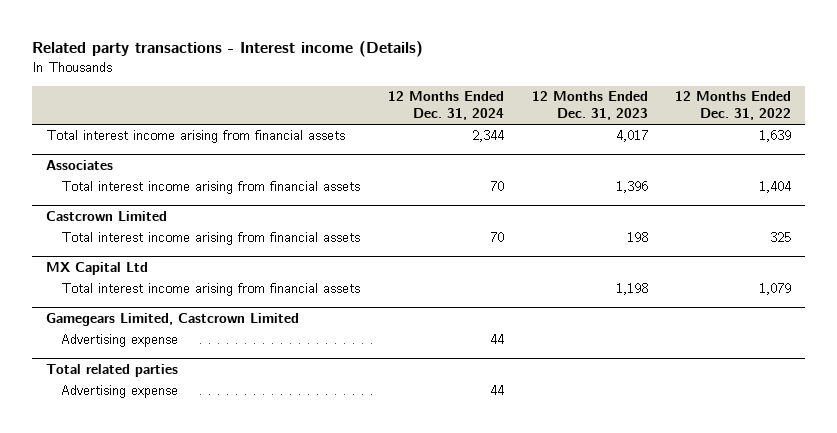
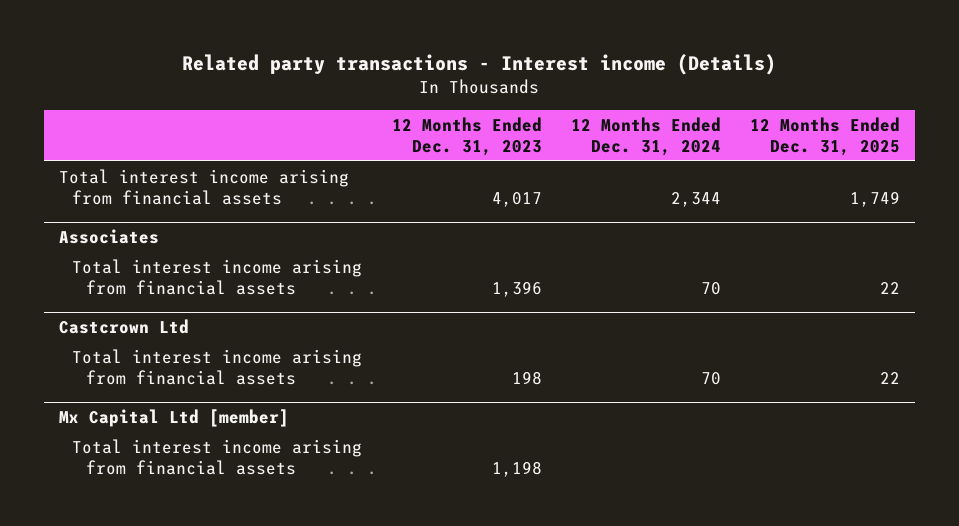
- | 12 Months Ended Dec. 31, 2024 | 12 Months Ended Dec. 31, 2023 | 12 Months Ended Dec. 31, 2022
+ | 12 Months Ended Dec. 31, 2023 | 12 Months Ended Dec. 31, 2024 | 12 Months Ended Dec. 31, 2025
- Castcrown Limited
+ Castcrown Ltd
- MX Capital Ltd
+ Mx Capital Ltd [member]
- Gamegears Limited, Castcrown Limited
- Advertising expense | 44 | |
- Total related parties
- Advertising expense | 44 | |

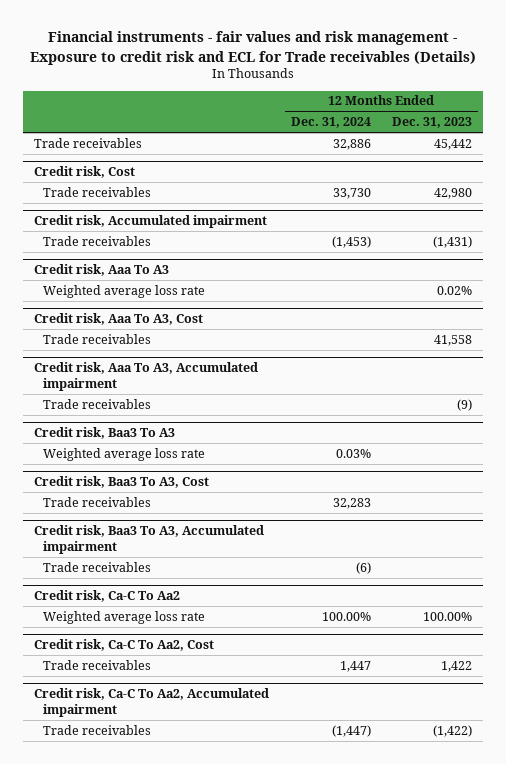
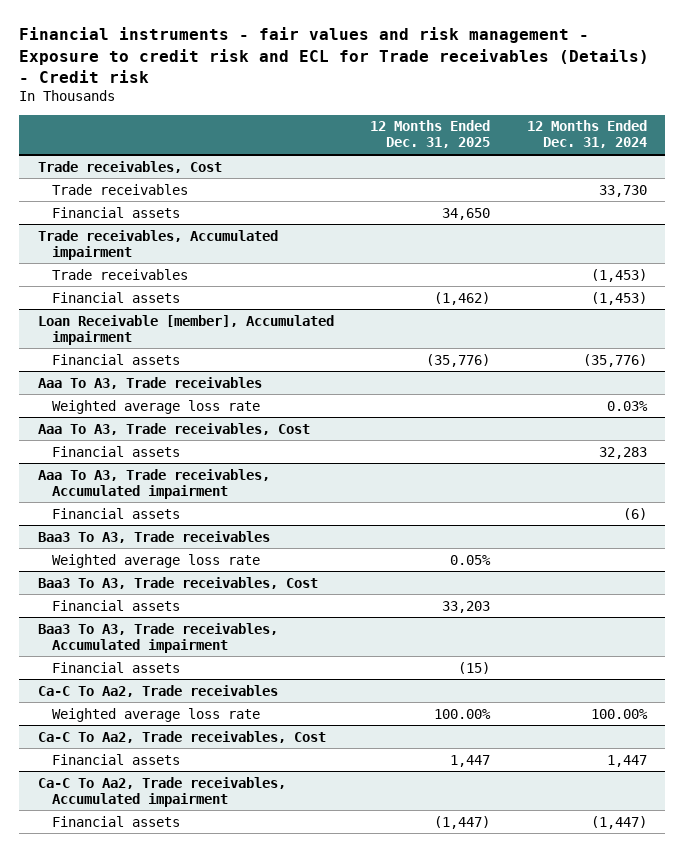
- Financial instruments - fair values and risk management - Exposure to credit risk and ECL for Trade receivables (Details)
+ Financial instruments - fair values and risk management - Exposure to credit risk and ECL for Trade receivables (Details) - Credit risk
- | 12 Months Ended Dec. 31, 2024 | 12 Months Ended Dec. 31, 2023
+ | 12 Months Ended Dec. 31, 2025 | 12 Months Ended Dec. 31, 2024
- Trade receivables | 32,886 | 45,442
- Credit risk, Cost
+ Trade receivables, Cost
- Credit risk, Accumulated impairment
+ Financial assets | 34,650 |
+ Trade receivables, Accumulated impairment
- Credit risk, Aaa To A3
- Weighted average loss rate | | 0.02%
- Credit risk, Aaa To A3, Cost
- Trade receivables | | 41,558
- Credit risk, Aaa To A3, Accumulated impairment
- Trade receivables | | (9)
- Credit risk, Baa3 To A3
+ Financial assets | (1,462) | (1,453)
+ Loan Receivable [member], Accumulated impairment
+ Financial assets | (35,776) | (35,776)
+ Aaa To A3, Trade receivables
- Credit risk, Baa3 To A3, Cost
- Trade receivables | 32,283 |
- Credit risk, Baa3 To A3, Accumulated impairment
- Trade receivables | (6) |
- Credit risk, Ca-C To Aa2
+ Aaa To A3, Trade receivables, Cost
+ Financial assets | | 32,283
+ Aaa To A3, Trade receivables, Accumulated impairment
+ Financial assets | | (6)
+ Baa3 To A3, Trade receivables
+ Weighted average loss rate | 0.05% |
+ Baa3 To A3, Trade receivables, Cost
+ Financial assets | 33,203 |
+ Baa3 To A3, Trade receivables, Accumulated impairment
+ Financial assets | (15) |
+ Ca-C To Aa2, Trade receivables
- Credit risk, Ca-C To Aa2, Cost
- Trade receivables | 1,447 | 1,422
- Credit risk, Ca-C To Aa2, Accumulated impairment
- Trade receivables | (1,447) | (1,422)
+ Ca-C To Aa2, Trade receivables, Cost
+ Financial assets | 1,447 | 1,447
+ Ca-C To Aa2, Trade receivables, Accumulated impairment
+ Financial assets | (1,447) | (1,447)

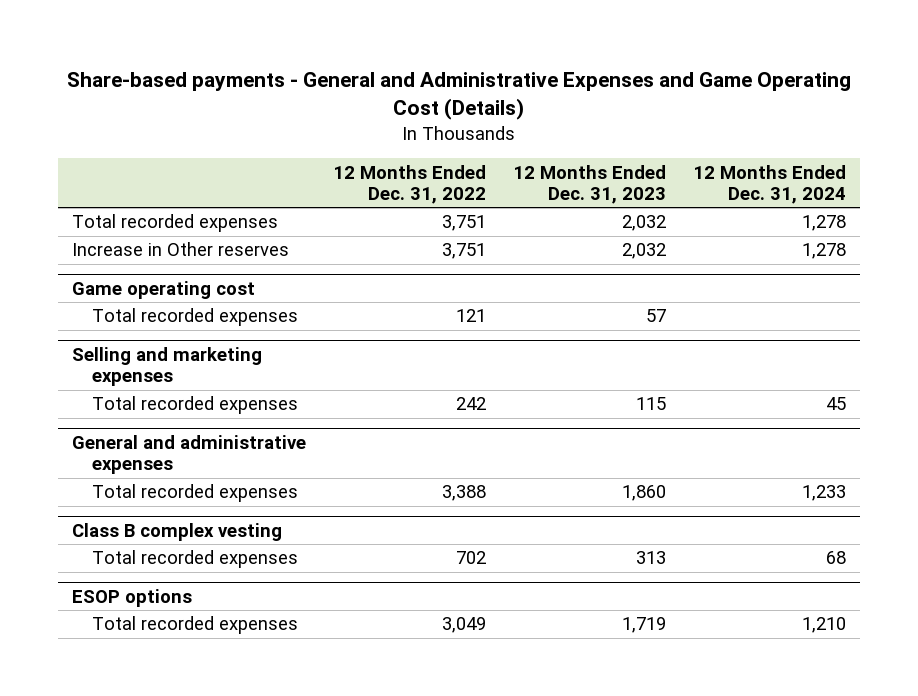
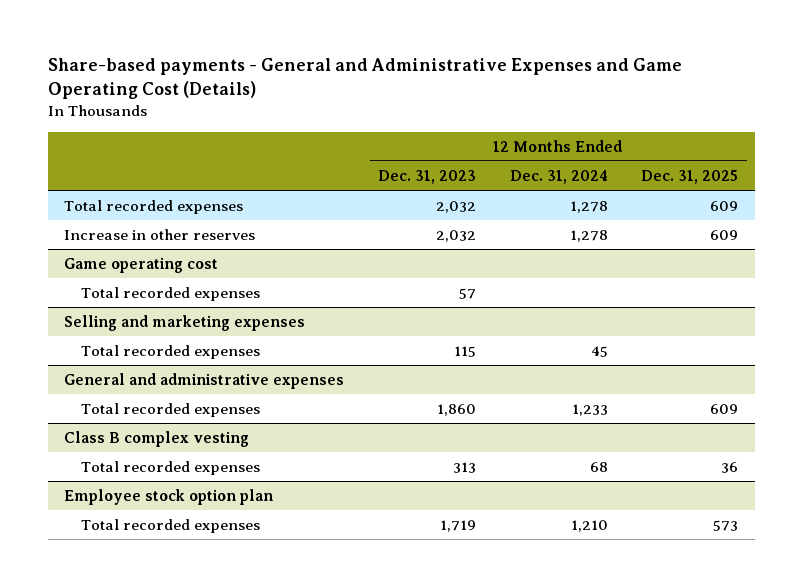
- | 12 Months Ended Dec. 31, 2022 | 12 Months Ended Dec. 31, 2023 | 12 Months Ended Dec. 31, 2024
+ | 12 Months Ended Dec. 31, 2023 | 12 Months Ended Dec. 31, 2024 | 12 Months Ended Dec. 31, 2025
- Increase in Other reserves | 3,751 | 2,032 | 1,278
+ Increase in other reserves | 2,032 | 1,278 | 609
- ESOP options
+ Employee stock option plan

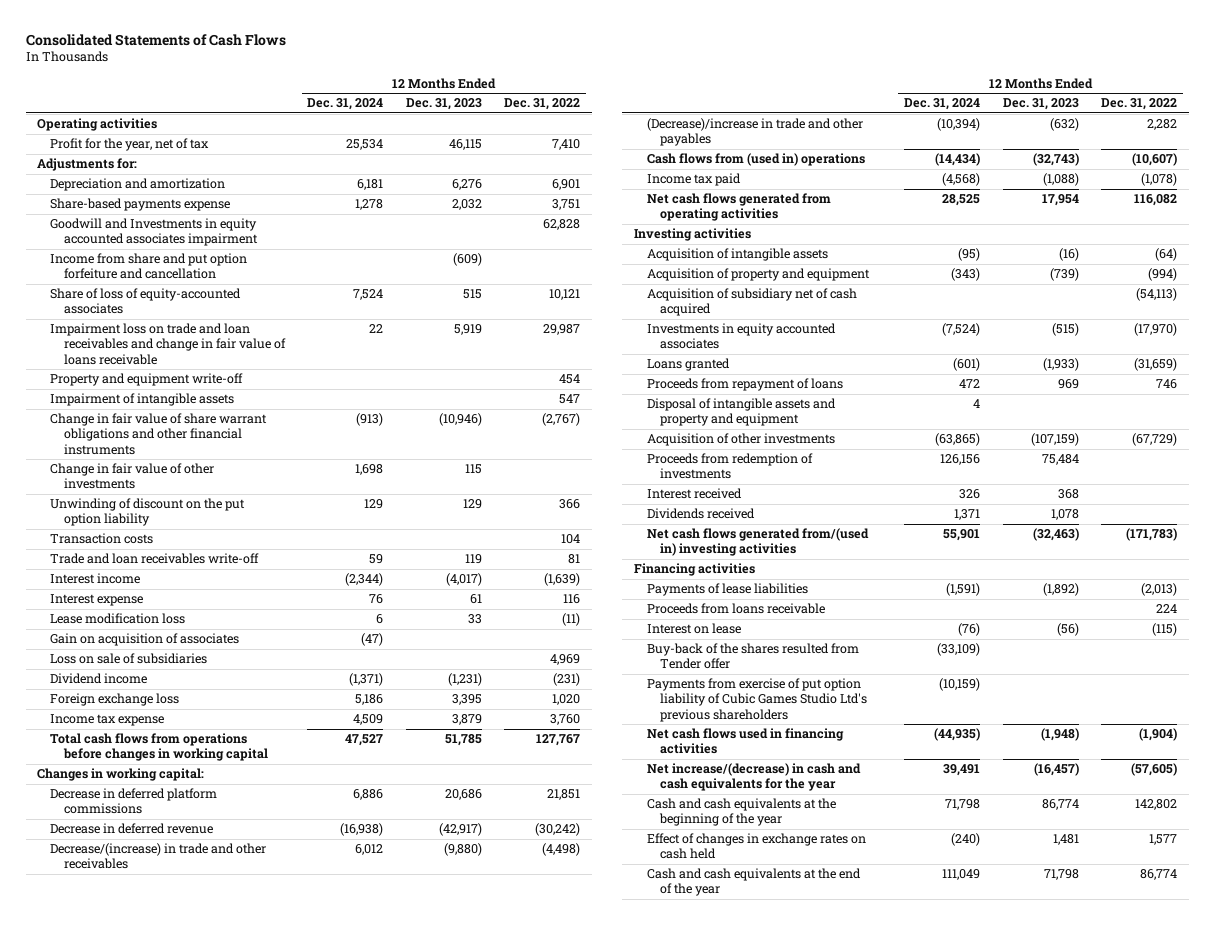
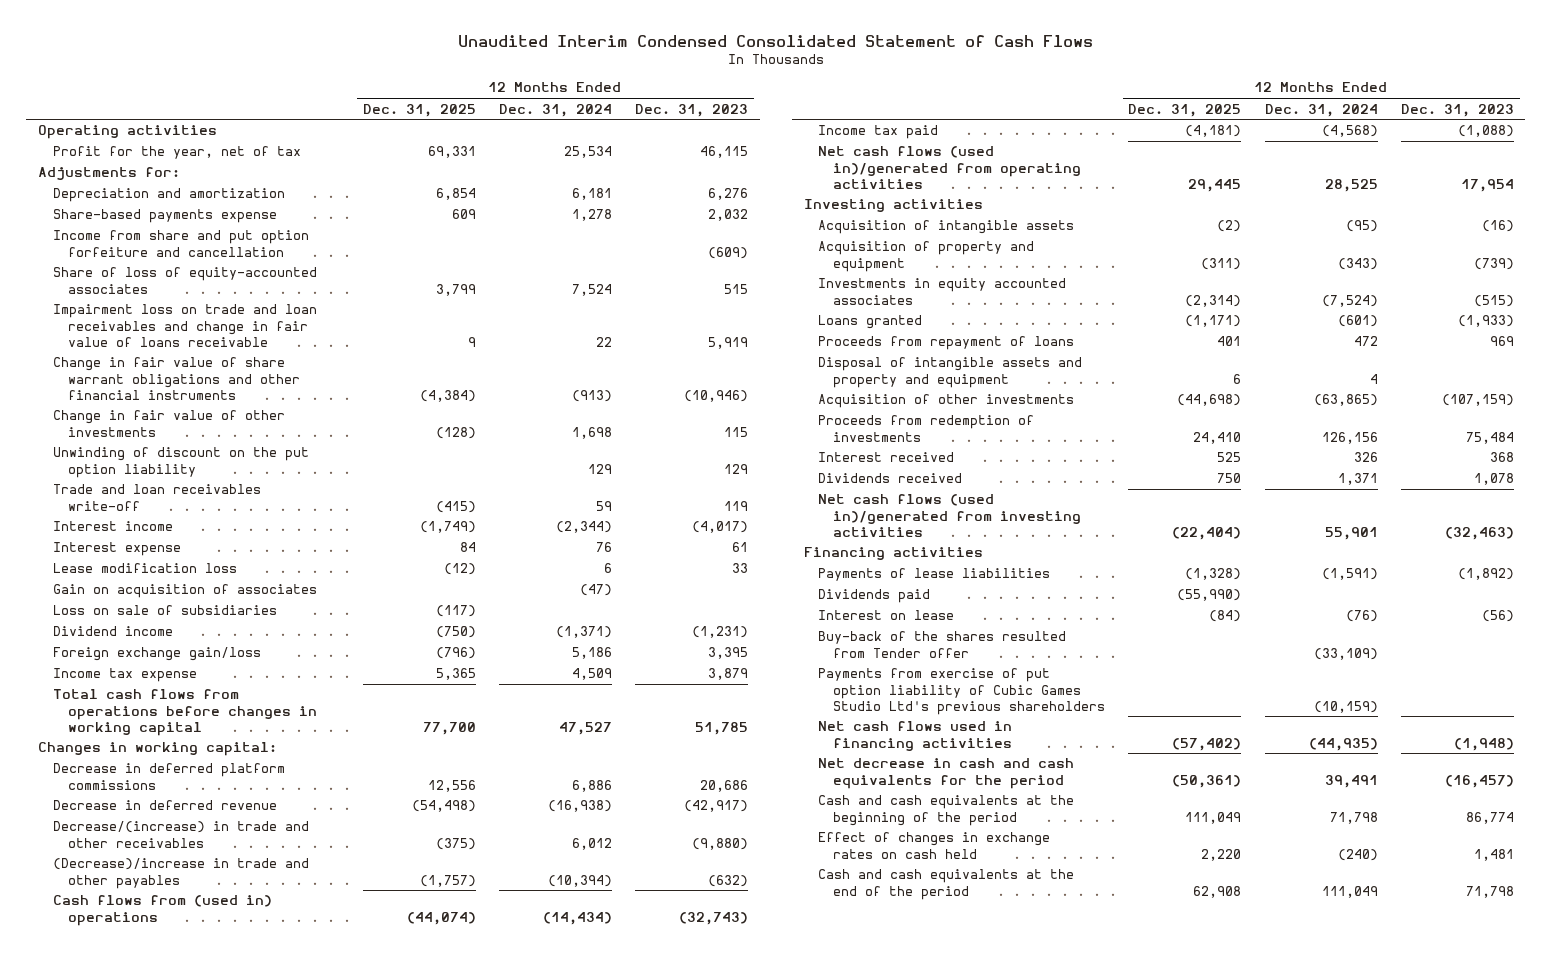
- Consolidated Statements of Cash Flows
+ Unaudited Interim Condensed Consolidated Statement of Cash Flows
- | 12 Months Ended Dec. 31, 2024 | 12 Months Ended Dec. 31, 2023 | 12 Months Ended Dec. 31, 2022
+ | 12 Months Ended Dec. 31, 2025 | 12 Months Ended Dec. 31, 2024 | 12 Months Ended Dec. 31, 2023
- Goodwill and Investments in equity accounted associates impairment | | | 62,828
- Property and equipment write-off | | | 454
- Impairment of intangible assets | | | 547
- Transaction costs | | | 104
- Foreign exchange loss | 5,186 | 3,395 | 1,020
+ Foreign exchange gain/loss | (796) | 5,186 | 3,395
- Net cash flows generated from operating activities | 28,525 | 17,954 | 116,082
+ Net cash flows (used in)/generated from operating activities | 29,445 | 28,525 | 17,954
- Acquisition of subsidiary net of cash acquired | | | (54,113)
- Net cash flows generated from/(used in) investing activities | 55,901 | (32,463) | (171,783)
+ Net cash flows (used in)/generated from investing activities | (22,404) | 55,901 | (32,463)
- Proceeds from loans receivable | | | 224
+ Dividends paid | (55,990) | |
- Net increase/(decrease) in cash and cash equivalents for the year | 39,491 | (16,457) | (57,605)
- Cash and cash equivalents at the beginning of the year | 71,798 | 86,774 | 142,802
+ Net decrease in cash and cash equivalents for the period | (50,361) | 39,491 | (16,457)
+ Cash and cash equivalents at the beginning of the period | 111,049 | 71,798 | 86,774
- Cash and cash equivalents at the end of the year | 111,049 | 71,798 | 86,774
+ Cash and cash equivalents at the end of the period | 62,908 | 111,049 | 71,798

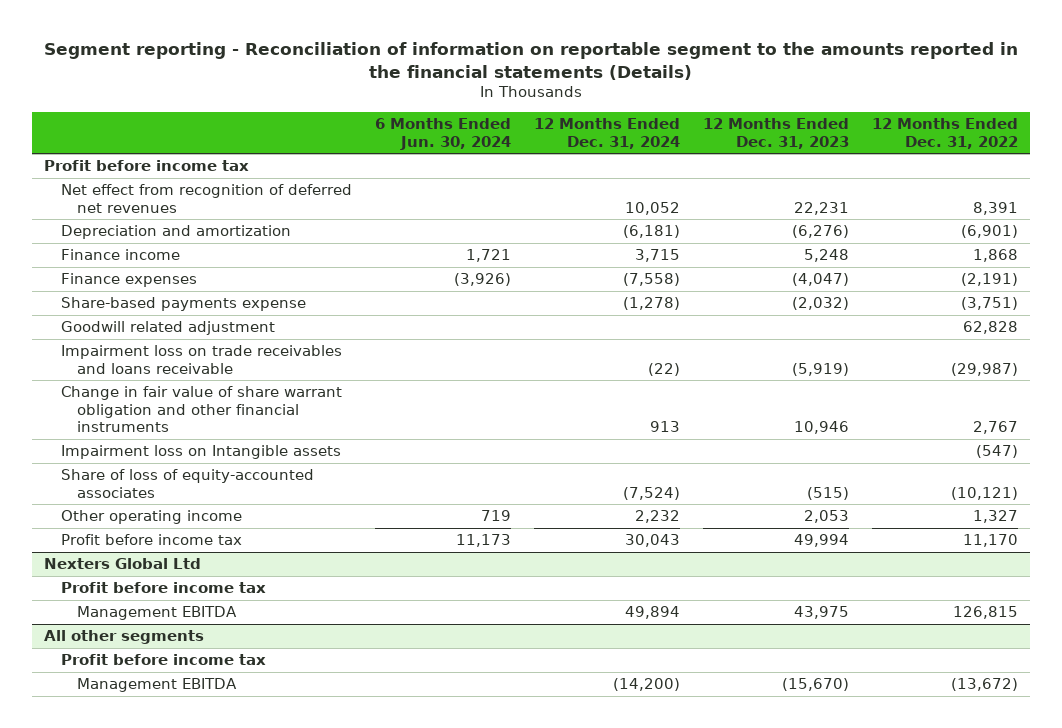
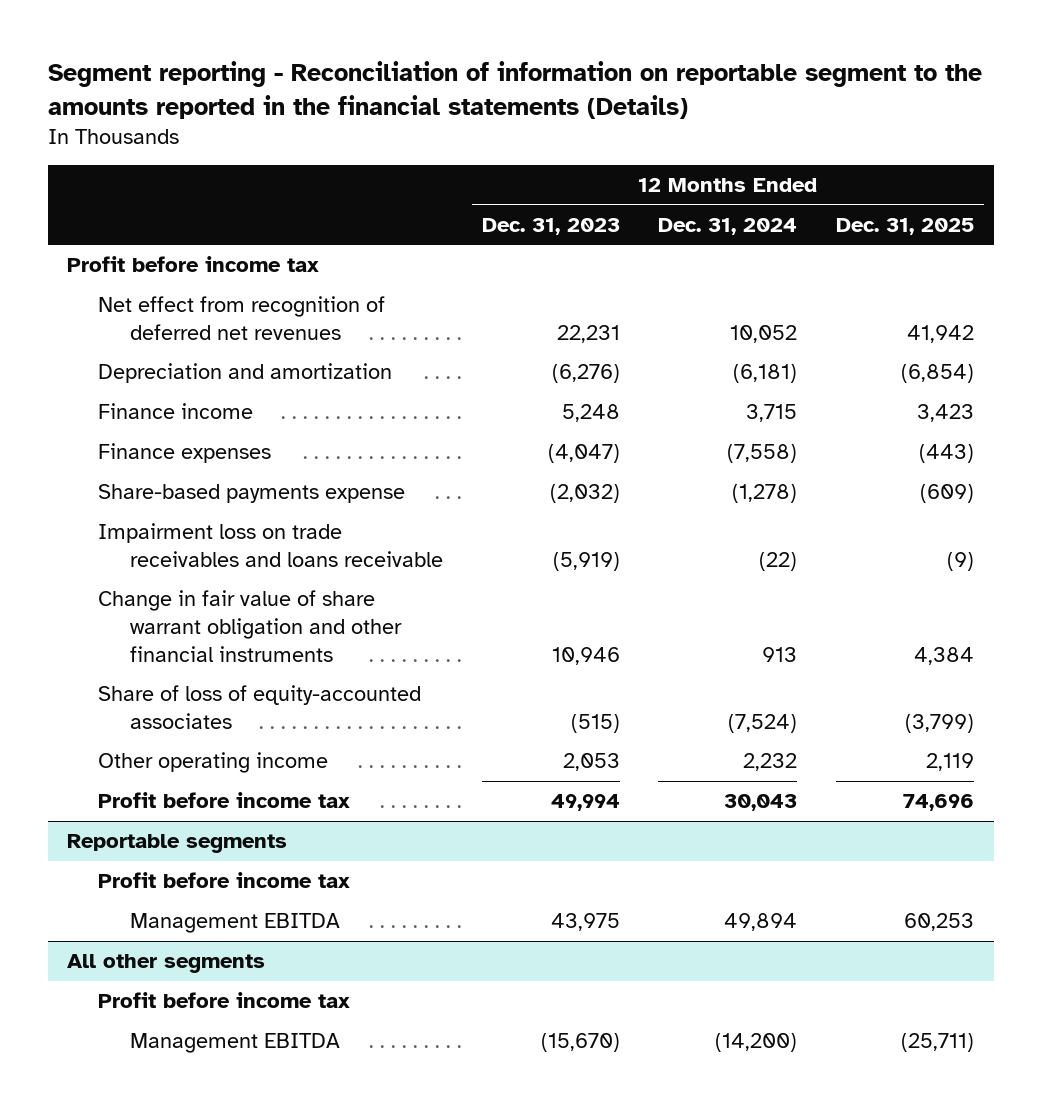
- | 6 Months Ended Jun. 30, 2024 | 12 Months Ended Dec. 31, 2024 | 12 Months Ended Dec. 31, 2023 | 12 Months Ended Dec. 31, 2022
+ | 12 Months Ended Dec. 31, 2023 | 12 Months Ended Dec. 31, 2024 | 12 Months Ended Dec. 31, 2025
- Goodwill related adjustment | | | | 62,828
- Impairment loss on Intangible assets | | | | (547)
- Nexters Global Ltd
+ Reportable segments

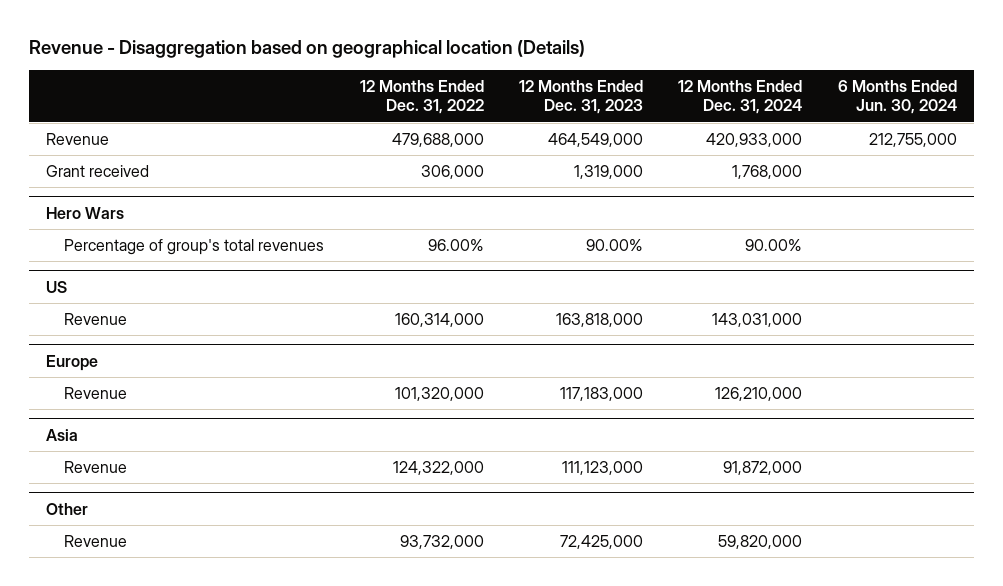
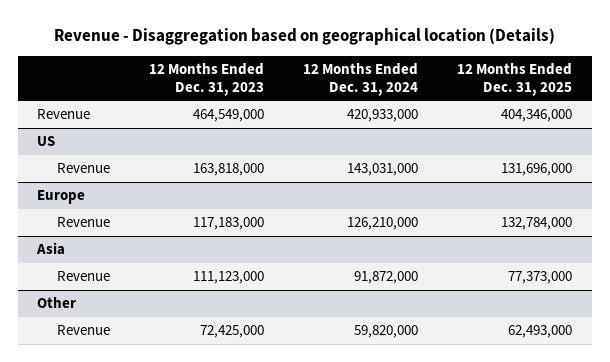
- | 12 Months Ended Dec. 31, 2022 | 12 Months Ended Dec. 31, 2023 | 12 Months Ended Dec. 31, 2024 | 6 Months Ended Jun. 30, 2024
+ | 12 Months Ended Dec. 31, 2023 | 12 Months Ended Dec. 31, 2024 | 12 Months Ended Dec. 31, 2025
- Grant received | 306,000 | 1,319,000 | 1,768,000 |
- Hero Wars
- Percentage of group's total revenues | 96.00% | 90.00% | 90.00% |

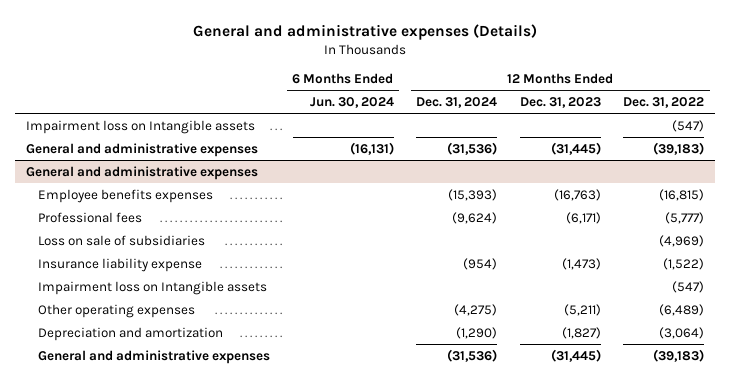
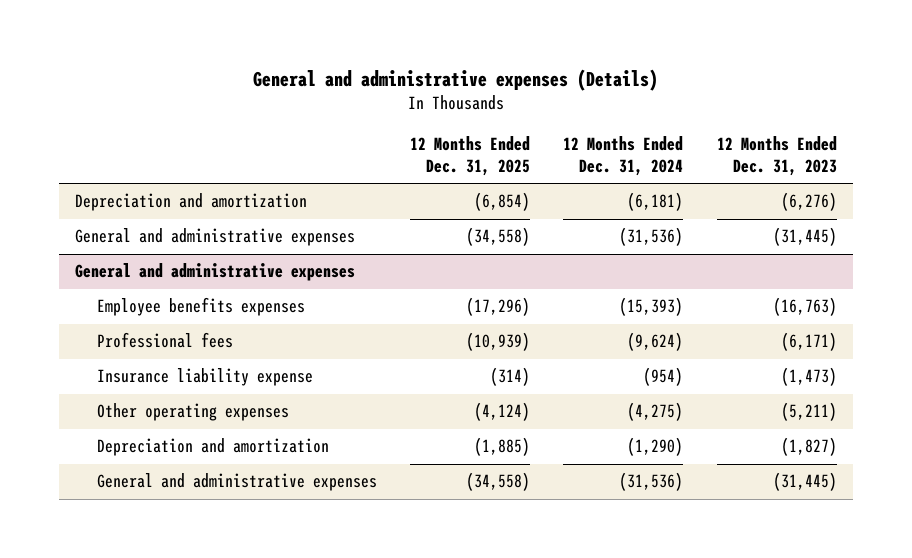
- | 6 Months Ended Jun. 30, 2024 | 12 Months Ended Dec. 31, 2024 | 12 Months Ended Dec. 31, 2023 | 12 Months Ended Dec. 31, 2022
+ | 12 Months Ended Dec. 31, 2025 | 12 Months Ended Dec. 31, 2024 | 12 Months Ended Dec. 31, 2023
- Impairment loss on Intangible assets | | | | (547)
+ Depreciation and amortization | (6,854) | (6,181) | (6,276)
@ General and administrative expenses
- Loss on sale of subsidiaries | | | | (4,969)
- Impairment loss on Intangible assets | | | | (547)

